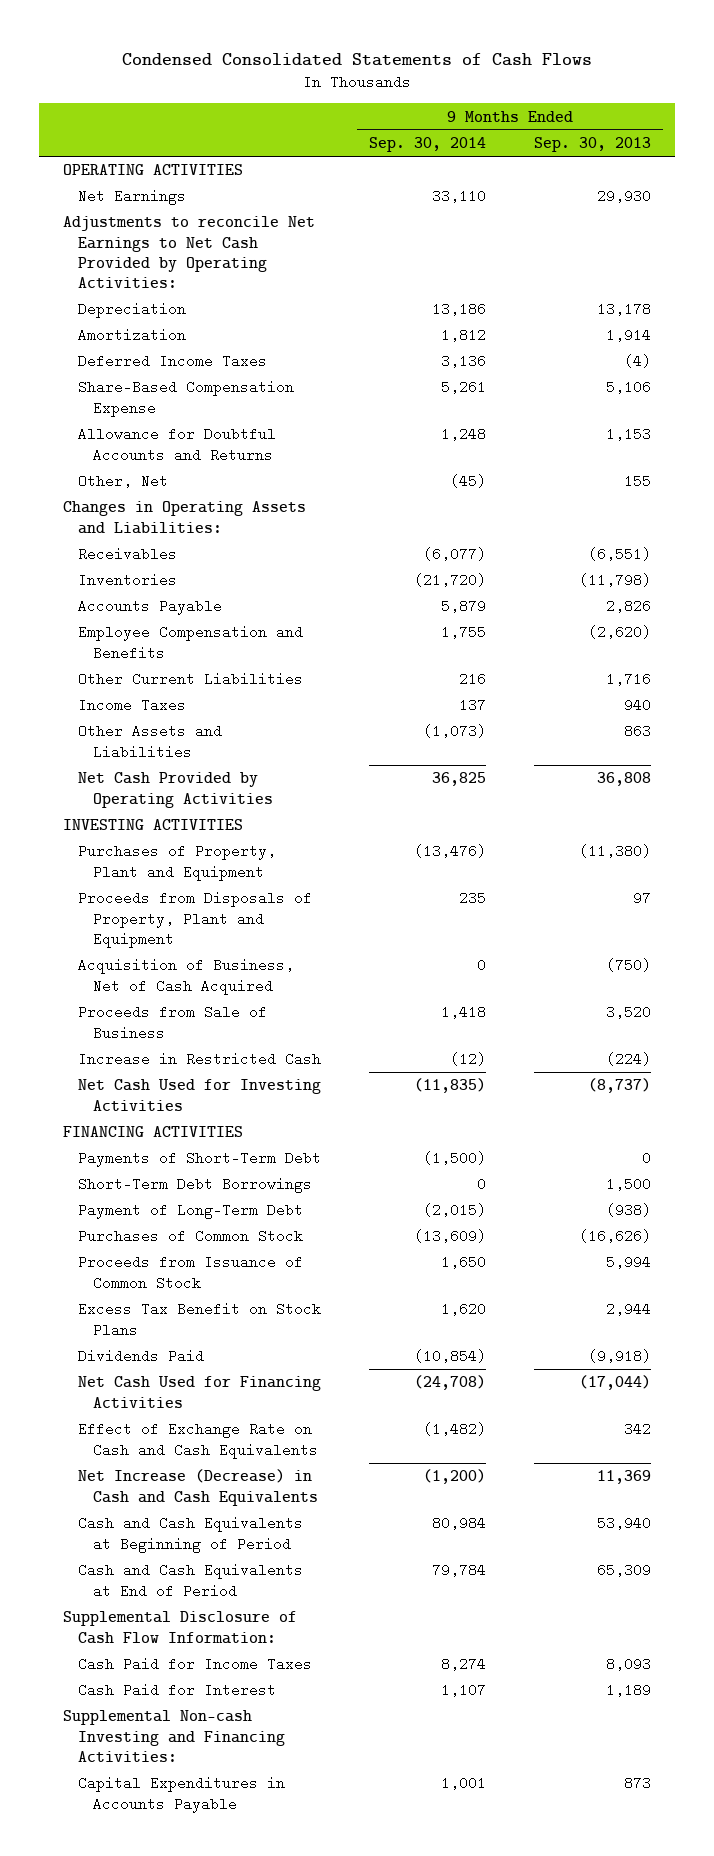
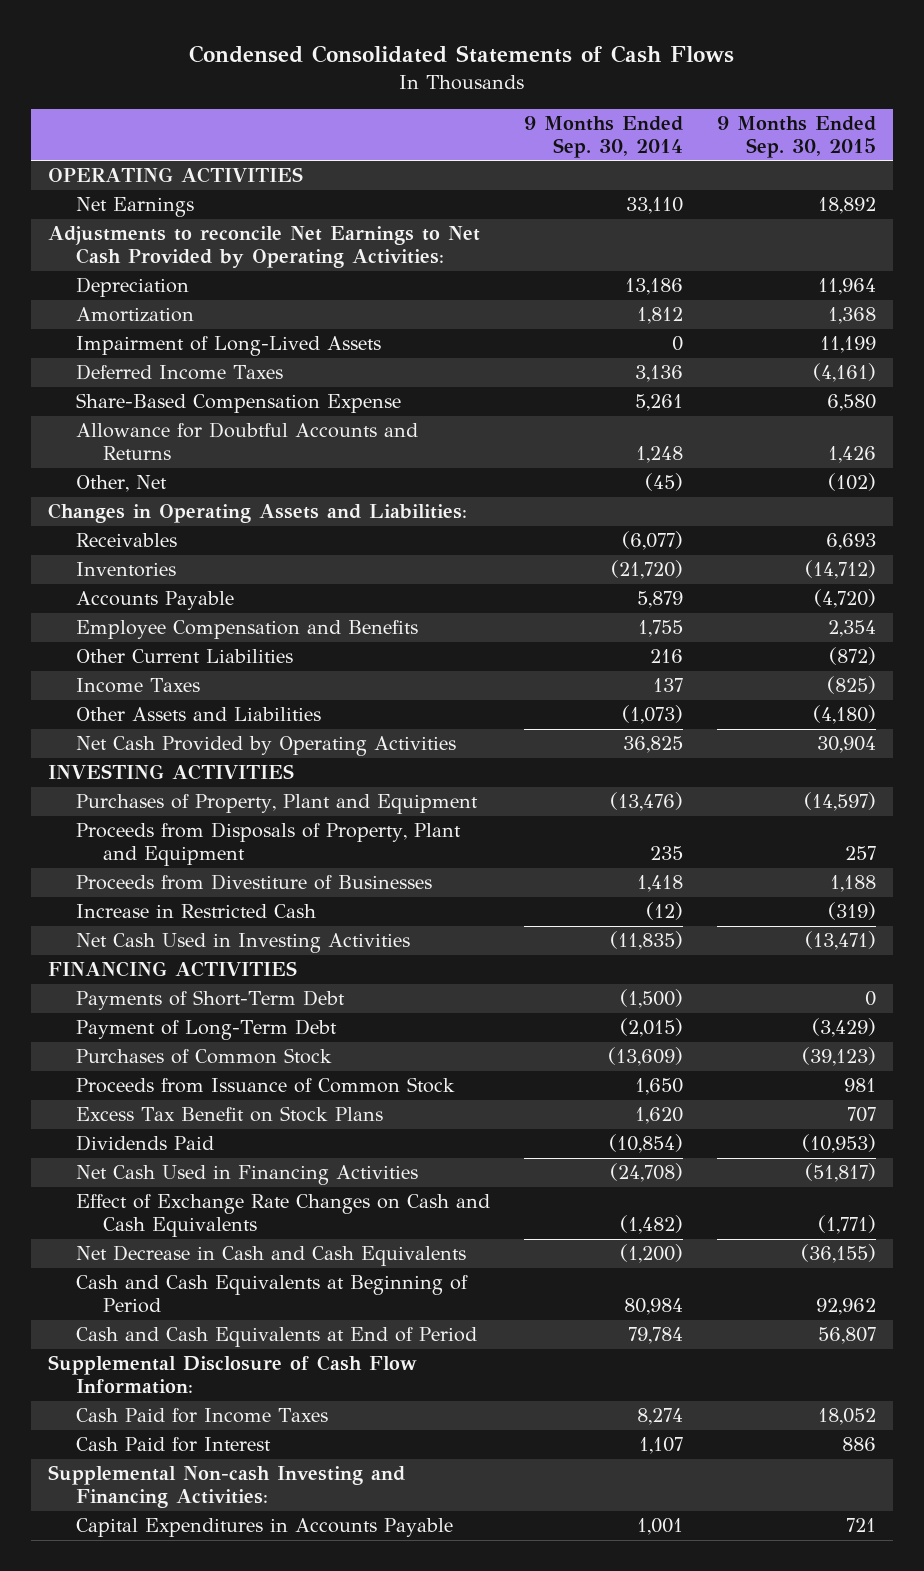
- | 9 Months Ended Sep. 30, 2014 | 9 Months Ended Sep. 30, 2013
+ | 9 Months Ended Sep. 30, 2014 | 9 Months Ended Sep. 30, 2015
+ Impairment of Long-Lived Assets | 0 | 11,199
- Acquisition of Business, Net of Cash Acquired | 0 | (750)
- Proceeds from Sale of Business | 1,418 | 3,520
+ Proceeds from Divestiture of Businesses | 1,418 | 1,188
- Net Cash Used for Investing Activities | (11,835) | (8,737)
+ Net Cash Used in Investing Activities | (11,835) | (13,471)
- Short-Term Debt Borrowings | 0 | 1,500
- Net Cash Used for Financing Activities | (24,708) | (17,044)
- Effect of Exchange Rate on Cash and Cash Equivalents | (1,482) | 342
- Net Increase (Decrease) in Cash and Cash Equivalents | (1,200) | 11,369
+ Net Cash Used in Financing Activities | (24,708) | (51,817)
+ Effect of Exchange Rate Changes on Cash and Cash Equivalents | (1,482) | (1,771)
+ Net Decrease in Cash and Cash Equivalents | (1,200) | (36,155)

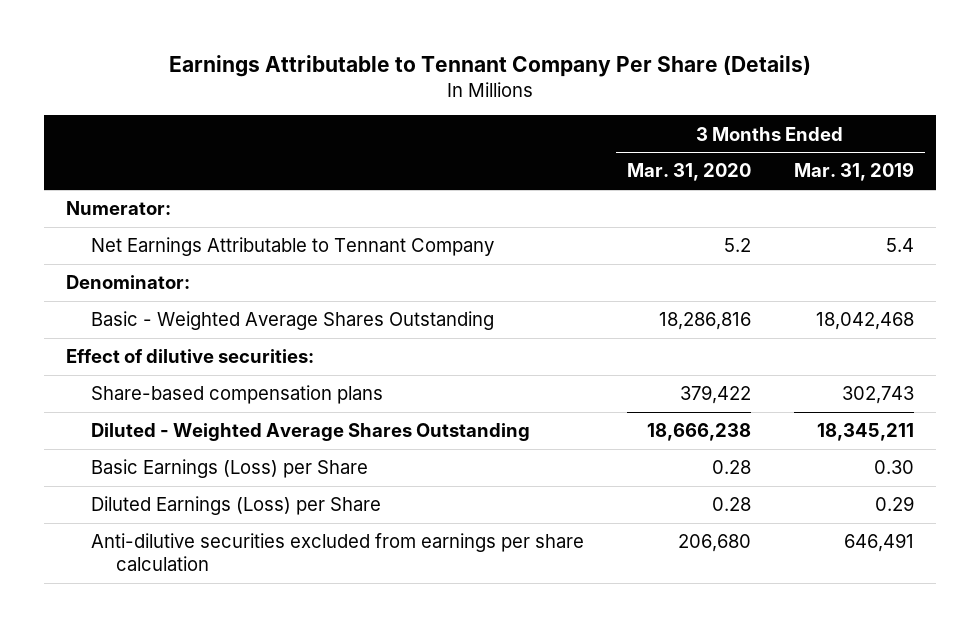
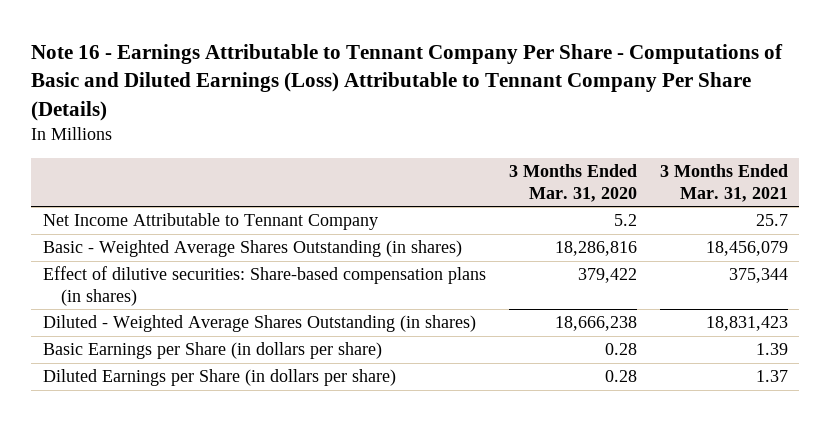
- Earnings Attributable to Tennant Company Per Share (Details)
+ Note 16 - Earnings Attributable to Tennant Company Per Share - Computations of Basic and Diluted Earnings (Loss) Attributable to Tennant Company Per Share (Details)
- | 3 Months Ended Mar. 31, 2020 | 3 Months Ended Mar. 31, 2019
+ | 3 Months Ended Mar. 31, 2020 | 3 Months Ended Mar. 31, 2021
- Numerator:
- Net Earnings Attributable to Tennant Company | 5.2 | 5.4
- Denominator:
- Basic - Weighted Average Shares Outstanding | 18,286,816 | 18,042,468
- Effect of dilutive securities:
- Share-based compensation plans | 379,422 | 302,743
- Diluted - Weighted Average Shares Outstanding | 18,666,238 | 18,345,211
- Basic Earnings (Loss) per Share | 0.28 | 0.30
- Diluted Earnings (Loss) per Share | 0.28 | 0.29
- Anti-dilutive securities excluded from earnings per share calculation | 206,680 | 646,491
+ Net Income Attributable to Tennant Company | 5.2 | 25.7
+ Basic - Weighted Average Shares Outstanding (in shares) | 18,286,816 | 18,456,079
+ Effect of dilutive securities: Share-based compensation plans (in shares) | 379,422 | 375,344
+ Diluted - Weighted Average Shares Outstanding (in shares) | 18,666,238 | 18,831,423
+ Basic Earnings per Share (in dollars per share) | 0.28 | 1.39
+ Diluted Earnings per Share (in dollars per share) | 0.28 | 1.37

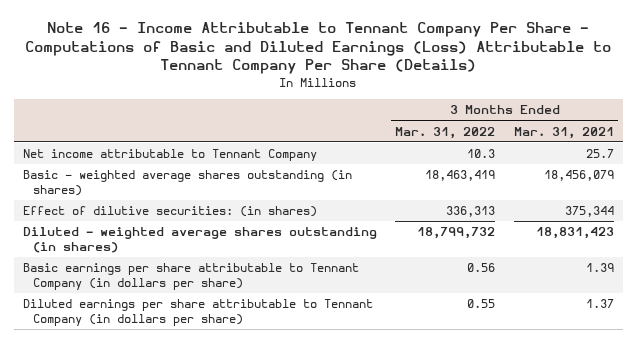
- Note 16 - Earnings Attributable to Tennant Company Per Share - Computations of Basic and Diluted Earnings (Loss) Attributable to Tennant Company Per Share (Details)
+ Note 16 - Income Attributable to Tennant Company Per Share - Computations of Basic and Diluted Earnings (Loss) Attributable to Tennant Company Per Share (Details)
- | 3 Months Ended Mar. 31, 2020 | 3 Months Ended Mar. 31, 2021
+ | 3 Months Ended Mar. 31, 2022 | 3 Months Ended Mar. 31, 2021
- Net Income Attributable to Tennant Company | 5.2 | 25.7
- Basic - Weighted Average Shares Outstanding (in shares) | 18,286,816 | 18,456,079
- Effect of dilutive securities: Share-based compensation plans (in shares) | 379,422 | 375,344
- Diluted - Weighted Average Shares Outstanding (in shares) | 18,666,238 | 18,831,423
- Basic Earnings per Share (in dollars per share) | 0.28 | 1.39
- Diluted Earnings per Share (in dollars per share) | 0.28 | 1.37
+ Net income attributable to Tennant Company | 10.3 | 25.7
+ Basic - weighted average shares outstanding (in shares) | 18,463,419 | 18,456,079
+ Effect of dilutive securities: (in shares) | 336,313 | 375,344
+ Diluted - weighted average shares outstanding (in shares) | 18,799,732 | 18,831,423
+ Basic earnings per share attributable to Tennant Company (in dollars per share) | 0.56 | 1.39
+ Diluted earnings per share attributable to Tennant Company (in dollars per share) | 0.55 | 1.37

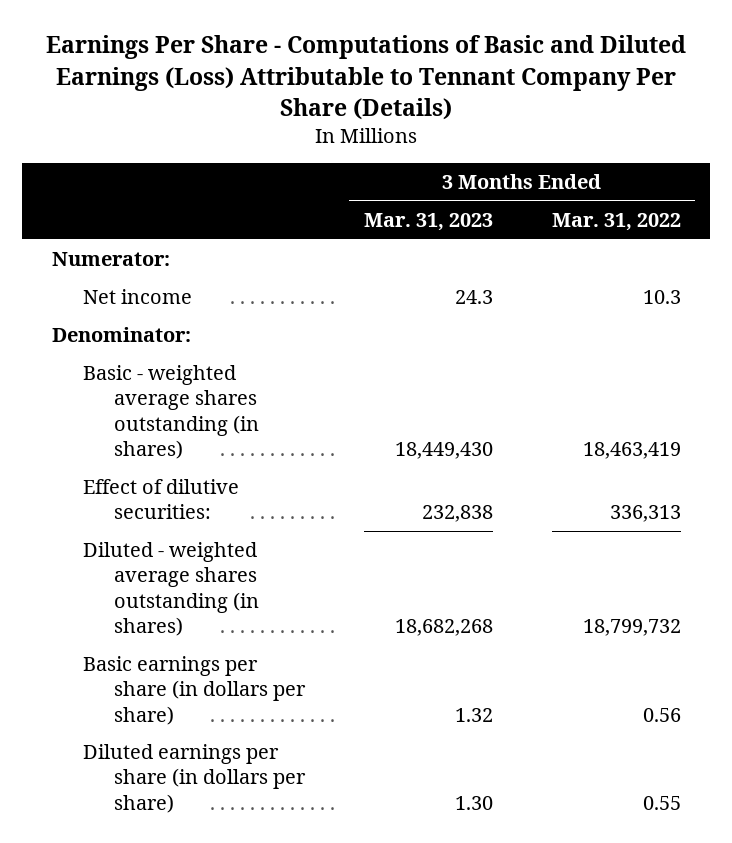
- Note 16 - Income Attributable to Tennant Company Per Share - Computations of Basic and Diluted Earnings (Loss) Attributable to Tennant Company Per Share (Details)
+ Earnings Per Share - Computations of Basic and Diluted Earnings (Loss) Attributable to Tennant Company Per Share (Details)
- | 3 Months Ended Mar. 31, 2022 | 3 Months Ended Mar. 31, 2021
+ | 3 Months Ended Mar. 31, 2023 | 3 Months Ended Mar. 31, 2022
- Net income attributable to Tennant Company | 10.3 | 25.7
+ Numerator:
+ Net income | 24.3 | 10.3
+ Denominator:
- Effect of dilutive securities: (in shares) | 336,313 | 375,344
+ Effect of dilutive securities: | 232,838 | 336,313
- Basic earnings per share attributable to Tennant Company (in dollars per share) | 0.56 | 1.39
- Diluted earnings per share attributable to Tennant Company (in dollars per share) | 0.55 | 1.37
+ Basic earnings per share (in dollars per share) | 1.32 | 0.56
+ Diluted earnings per share (in dollars per share) | 1.30 | 0.55

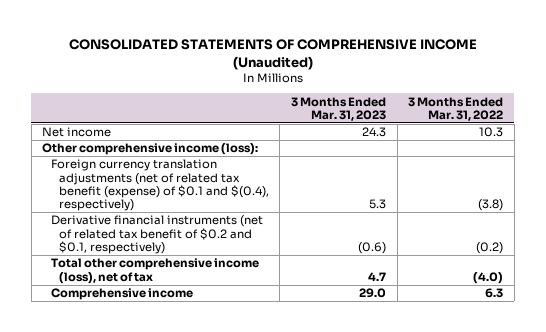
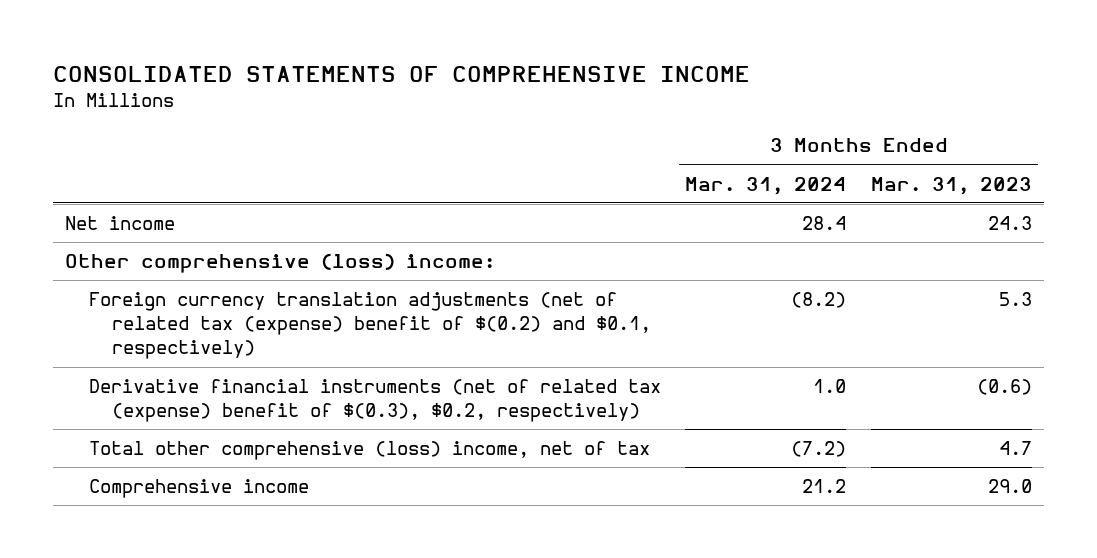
- CONSOLIDATED STATEMENTS OF COMPREHENSIVE INCOME (Unaudited)
+ CONSOLIDATED STATEMENTS OF COMPREHENSIVE INCOME
- | 3 Months Ended Mar. 31, 2023 | 3 Months Ended Mar. 31, 2022
+ | 3 Months Ended Mar. 31, 2024 | 3 Months Ended Mar. 31, 2023
- Other comprehensive income (loss):
- Foreign currency translation adjustments (net of related tax benefit (expense) of $0.1 and $(0.4), respectively) | 5.3 | (3.8)
- Derivative financial instruments (net of related tax benefit of $0.2 and $0.1, respectively) | (0.6) | (0.2)
- Total other comprehensive income (loss), net of tax | 4.7 | (4.0)
+ Other comprehensive (loss) income:
+ Foreign currency translation adjustments (net of related tax (expense) benefit of $(0.2) and $0.1, respectively) | (8.2) | 5.3
+ Derivative financial instruments (net of related tax (expense) benefit of $(0.3), $0.2, respectively) | 1.0 | (0.6)
+ Total other comprehensive (loss) income, net of tax | (7.2) | 4.7

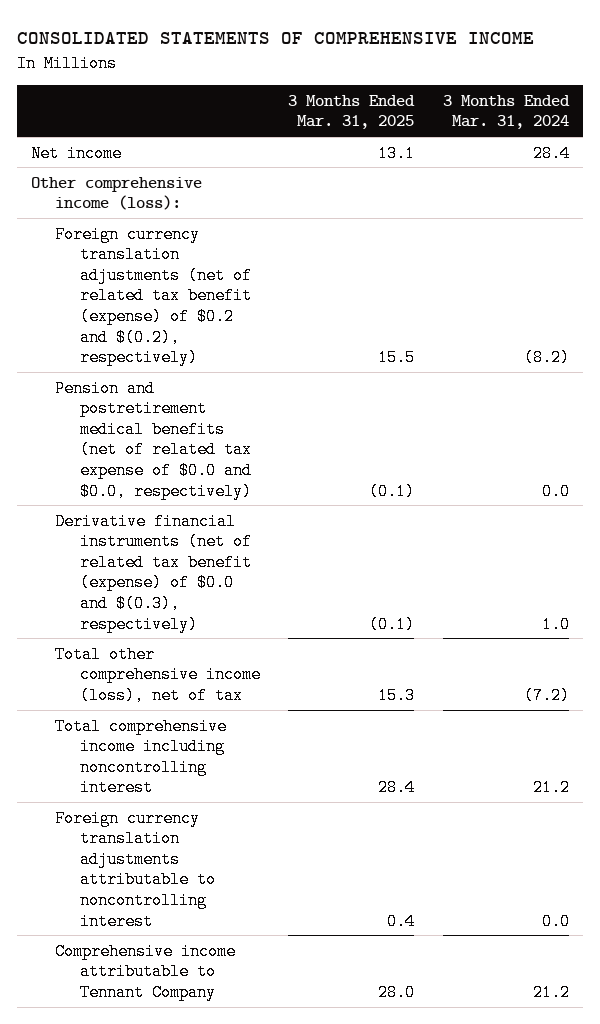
- | 3 Months Ended Mar. 31, 2024 | 3 Months Ended Mar. 31, 2023
+ | 3 Months Ended Mar. 31, 2025 | 3 Months Ended Mar. 31, 2024
- Other comprehensive (loss) income:
- Foreign currency translation adjustments (net of related tax (expense) benefit of $(0.2) and $0.1, respectively) | (8.2) | 5.3
- Derivative financial instruments (net of related tax (expense) benefit of $(0.3), $0.2, respectively) | 1.0 | (0.6)
- Total other comprehensive (loss) income, net of tax | (7.2) | 4.7
- Comprehensive income | 21.2 | 29.0
+ Other comprehensive income (loss):
+ Foreign currency translation adjustments (net of related tax benefit (expense) of $0.2 and $(0.2), respectively) | 15.5 | (8.2)
+ Pension and postretirement medical benefits (net of related tax expense of $0.0 and $0.0, respectively) | (0.1) | 0.0
+ Derivative financial instruments (net of related tax benefit (expense) of $0.0 and $(0.3), respectively) | (0.1) | 1.0
+ Total other comprehensive income (loss), net of tax | 15.3 | (7.2)
+ Total comprehensive income including noncontrolling interest | 28.4 | 21.2
+ Foreign currency translation adjustments attributable to noncontrolling interest | 0.4 | 0.0
+ Comprehensive income attributable to Tennant Company | 28.0 | 21.2

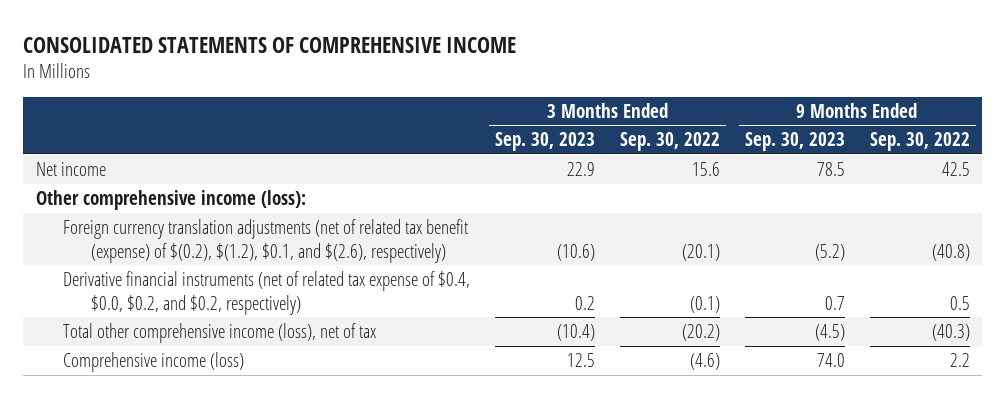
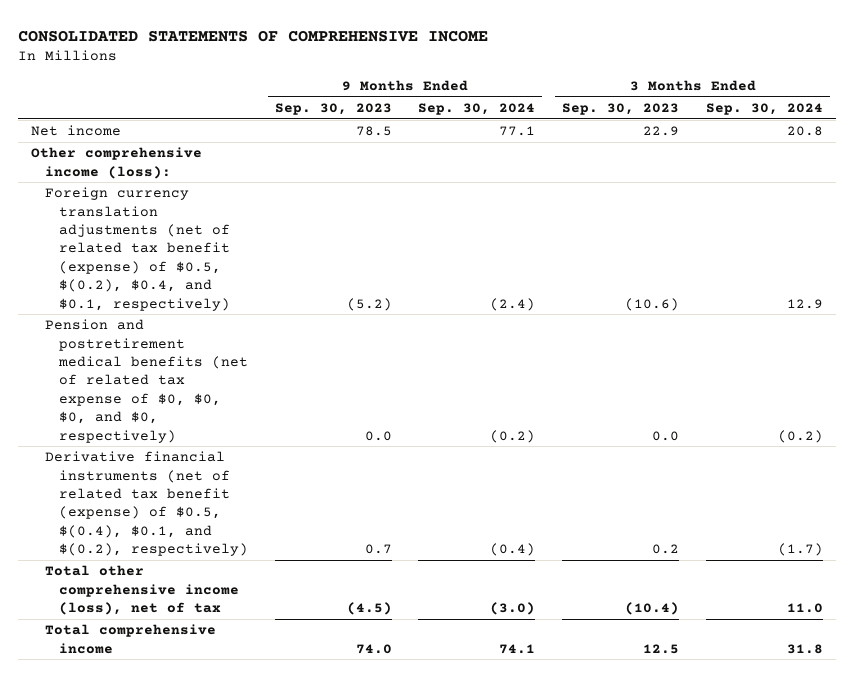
- | 3 Months Ended Sep. 30, 2023 | 3 Months Ended Sep. 30, 2022 | 9 Months Ended Sep. 30, 2023 | 9 Months Ended Sep. 30, 2022
+ | 9 Months Ended Sep. 30, 2023 | 9 Months Ended Sep. 30, 2024 | 3 Months Ended Sep. 30, 2023 | 3 Months Ended Sep. 30, 2024
- Foreign currency translation adjustments (net of related tax benefit (expense) of $(0.2), $(1.2), $0.1, and $(2.6), respectively) | (10.6) | (20.1) | (5.2) | (40.8)
- Derivative financial instruments (net of related tax expense of $0.4, $0.0, $0.2, and $0.2, respectively) | 0.2 | (0.1) | 0.7 | 0.5
+ Foreign currency translation adjustments (net of related tax benefit (expense) of $0.5, $(0.2), $0.4, and $0.1, respectively) | (5.2) | (2.4) | (10.6) | 12.9
+ Pension and postretirement medical benefits (net of related tax expense of $0, $0, $0, and $0, respectively) | 0.0 | (0.2) | 0.0 | (0.2)
+ Derivative financial instruments (net of related tax benefit (expense) of $0.5, $(0.4), $0.1, and $(0.2), respectively) | 0.7 | (0.4) | 0.2 | (1.7)
- Comprehensive income (loss) | 12.5 | (4.6) | 74.0 | 2.2
+ Total comprehensive income | 74.0 | 74.1 | 12.5 | 31.8

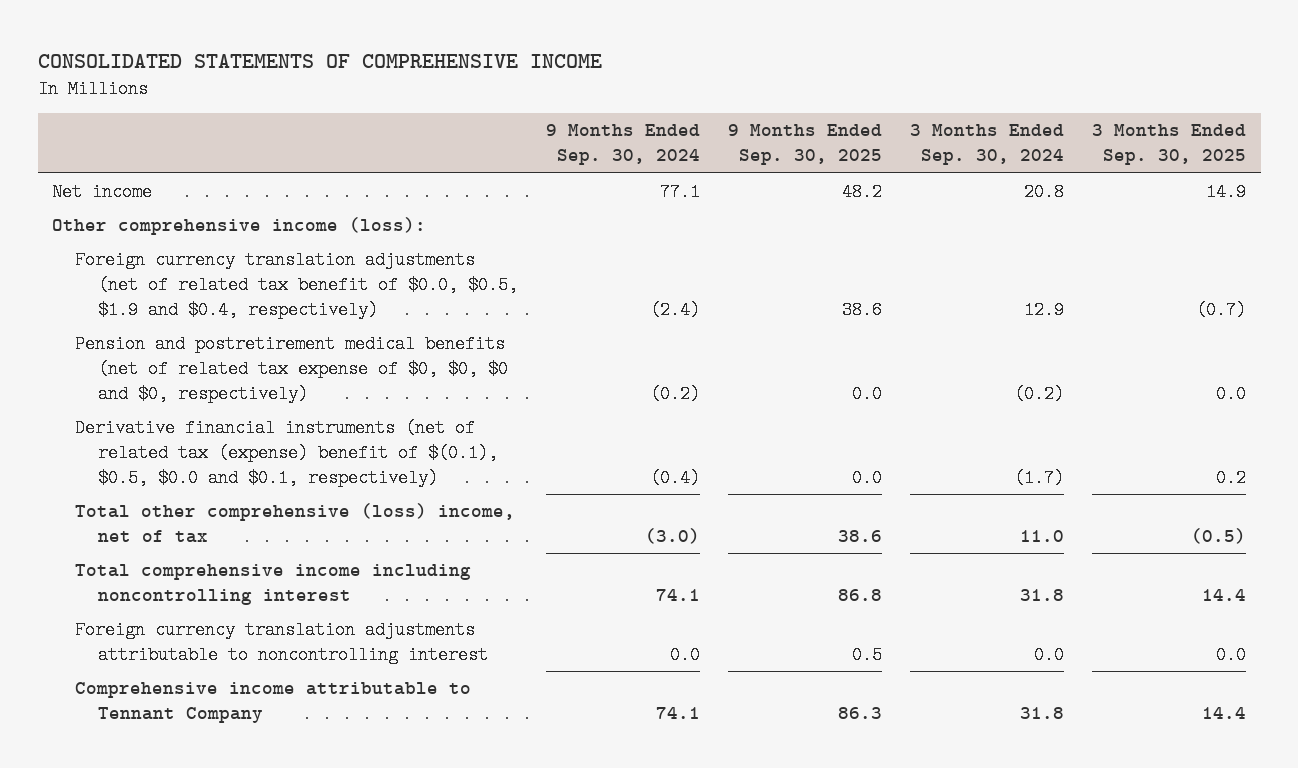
- | 9 Months Ended Sep. 30, 2023 | 9 Months Ended Sep. 30, 2024 | 3 Months Ended Sep. 30, 2023 | 3 Months Ended Sep. 30, 2024
+ | 9 Months Ended Sep. 30, 2024 | 9 Months Ended Sep. 30, 2025 | 3 Months Ended Sep. 30, 2024 | 3 Months Ended Sep. 30, 2025
- Foreign currency translation adjustments (net of related tax benefit (expense) of $0.5, $(0.2), $0.4, and $0.1, respectively) | (5.2) | (2.4) | (10.6) | 12.9
- Pension and postretirement medical benefits (net of related tax expense of $0, $0, $0, and $0, respectively) | 0.0 | (0.2) | 0.0 | (0.2)
- Derivative financial instruments (net of related tax benefit (expense) of $0.5, $(0.4), $0.1, and $(0.2), respectively) | 0.7 | (0.4) | 0.2 | (1.7)
- Total other comprehensive income (loss), net of tax | (4.5) | (3.0) | (10.4) | 11.0
- Total comprehensive income | 74.0 | 74.1 | 12.5 | 31.8
+ Foreign currency translation adjustments (net of related tax benefit of $0.0, $0.5, $1.9 and $0.4, respectively) | (2.4) | 38.6 | 12.9 | (0.7)
+ Pension and postretirement medical benefits (net of related tax expense of $0, $0, $0 and $0, respectively) | (0.2) | 0.0 | (0.2) | 0.0
+ Derivative financial instruments (net of related tax (expense) benefit of $(0.1), $0.5, $0.0 and $0.1, respectively) | (0.4) | 0.0 | (1.7) | 0.2
+ Total other comprehensive (loss) income, net of tax | (3.0) | 38.6 | 11.0 | (0.5)
+ Total comprehensive income including noncontrolling interest | 74.1 | 86.8 | 31.8 | 14.4
+ Foreign currency translation adjustments attributable to noncontrolling interest | 0.0 | 0.5 | 0.0 | 0.0
+ Comprehensive income attributable to Tennant Company | 74.1 | 86.3 | 31.8 | 14.4

